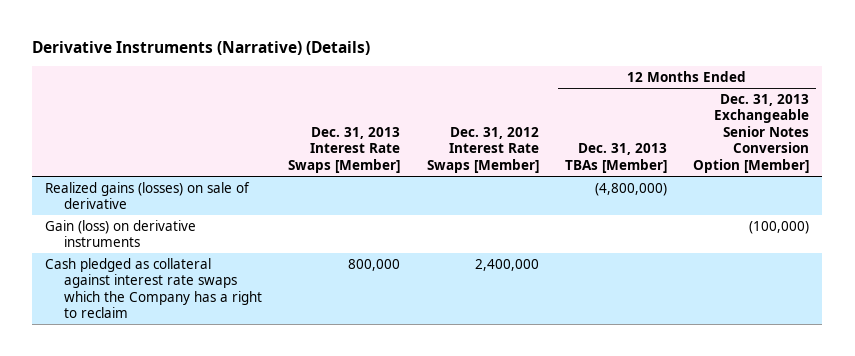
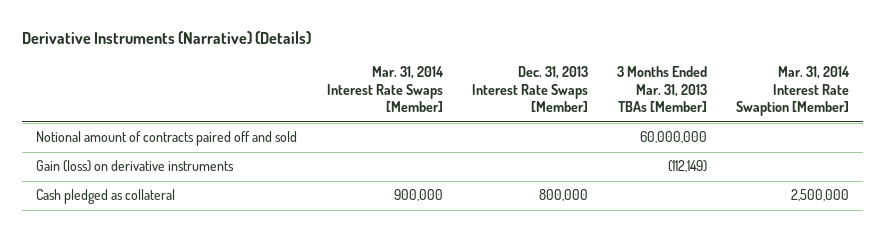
- | Dec. 31, 2013 Interest Rate Swaps [Member] | Dec. 31, 2012 Interest Rate Swaps [Member] | 12 Months Ended Dec. 31, 2013 TBAs [Member] | 12 Months Ended Dec. 31, 2013 Exchangeable Senior Notes Conversion Option [Member]
+ | Mar. 31, 2014 Interest Rate Swaps [Member] | Dec. 31, 2013 Interest Rate Swaps [Member] | 3 Months Ended Mar. 31, 2013 TBAs [Member] | Mar. 31, 2014 Interest Rate Swaption [Member]
- Realized gains (losses) on sale of derivative | | | (4,800,000) |
+ Notional amount of contracts paired off and sold | | | 60,000,000 |
- Cash pledged as collateral against interest rate swaps which the Company has a right to reclaim | 800,000 | 2,400,000 | |
+ Cash pledged as collateral | 900,000 | 800,000 | | 2,500,000

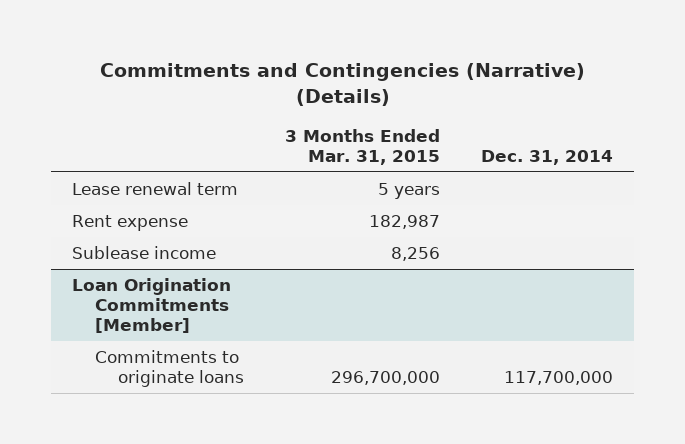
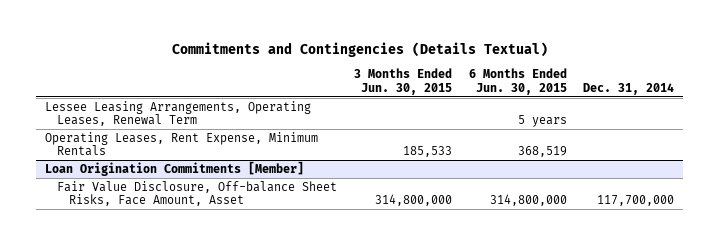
- Commitments and Contingencies (Narrative) (Details)
+ Commitments and Contingencies (Details Textual)
- | 3 Months Ended Mar. 31, 2015 | Dec. 31, 2014
+ | 3 Months Ended Jun. 30, 2015 | 6 Months Ended Jun. 30, 2015 | Dec. 31, 2014
- Lease renewal term | 5 years |
- Rent expense | 182,987 |
- Sublease income | 8,256 |
+ Lessee Leasing Arrangements, Operating Leases, Renewal Term | | 5 years |
+ Operating Leases, Rent Expense, Minimum Rentals | 185,533 | 368,519 |
@ Loan Origination Commitments [Member]
- Commitments to originate loans | 296,700,000 | 117,700,000
+ Fair Value Disclosure, Off-balance Sheet Risks, Face Amount, Asset | 314,800,000 | 314,800,000 | 117,700,000

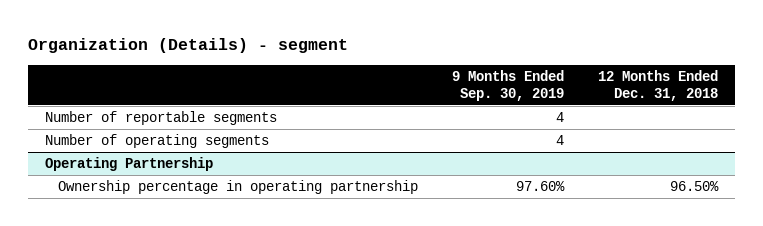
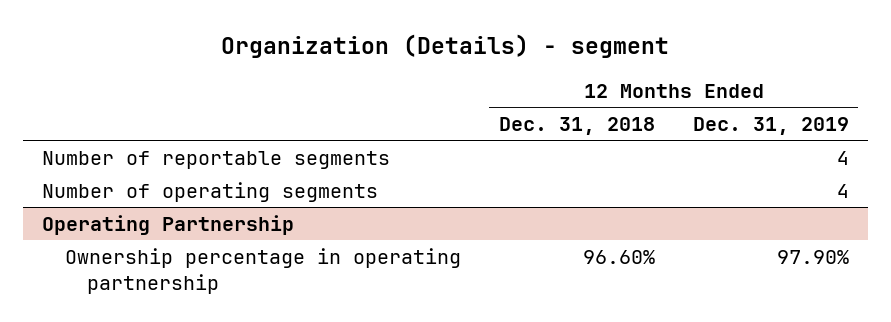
- | 9 Months Ended Sep. 30, 2019 | 12 Months Ended Dec. 31, 2018
+ | 12 Months Ended Dec. 31, 2018 | 12 Months Ended Dec. 31, 2019
@ Operating Partnership
- Ownership percentage in operating partnership | 97.60% | 96.50%
+ Ownership percentage in operating partnership | 96.60% | 97.90%

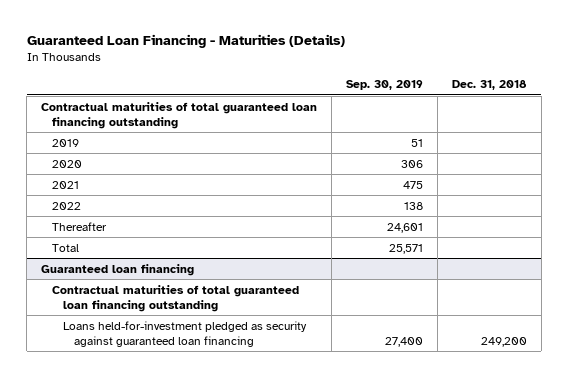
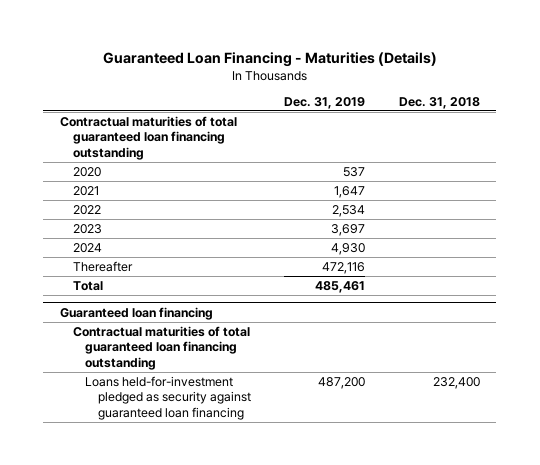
- | Sep. 30, 2019 | Dec. 31, 2018
+ | Dec. 31, 2019 | Dec. 31, 2018
- 2019 | 51 |
+ 2023 | 3,697 |
+ 2024 | 4,930 |
@ Guaranteed loan financing
- Loans held-for-investment pledged as security against guaranteed loan financing | 27,400 | 249,200
+ Loans held-for-investment pledged as security against guaranteed loan financing | 487,200 | 232,400

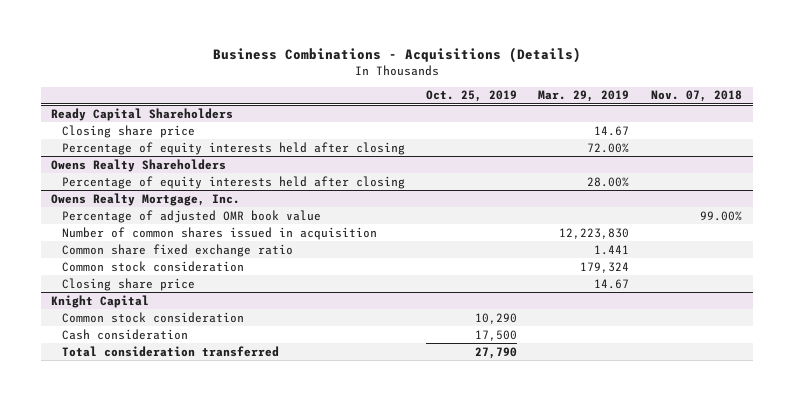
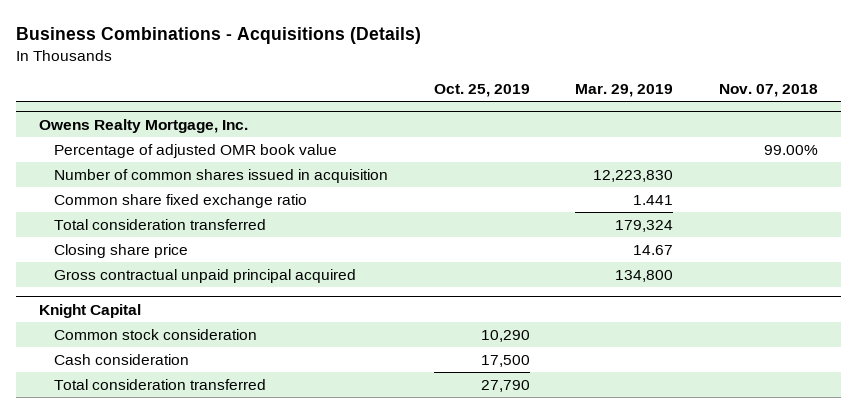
- Ready Capital Shareholders
- Closing share price | | 14.67 |
- Percentage of equity interests held after closing | | 72.00% |
- Owens Realty Shareholders
- Percentage of equity interests held after closing | | 28.00% |
@ Owens Realty Mortgage, Inc.
- Common stock consideration | | 179,324 |
+ Total consideration transferred | | 179,324 |
+ Gross contractual unpaid principal acquired | | 134,800 |

